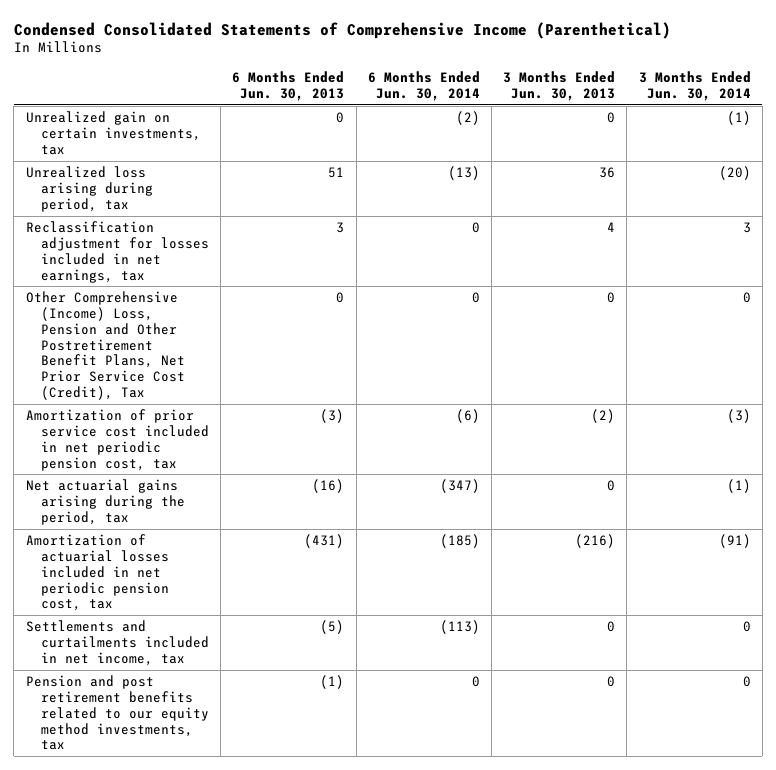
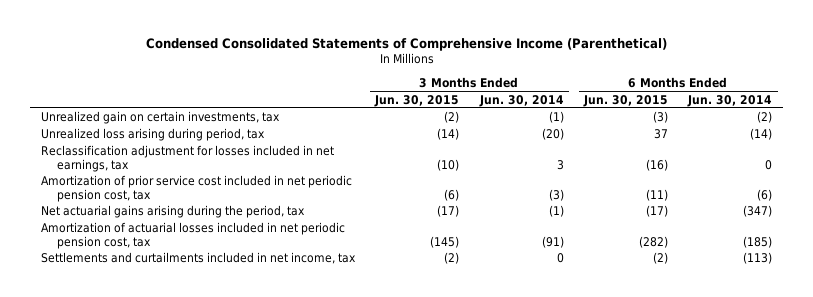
- | 6 Months Ended Jun. 30, 2013 | 6 Months Ended Jun. 30, 2014 | 3 Months Ended Jun. 30, 2013 | 3 Months Ended Jun. 30, 2014
+ | 3 Months Ended Jun. 30, 2015 | 3 Months Ended Jun. 30, 2014 | 6 Months Ended Jun. 30, 2015 | 6 Months Ended Jun. 30, 2014
- Unrealized loss arising during period, tax | 51 | (13) | 36 | (20)
+ Unrealized loss arising during period, tax | (14) | (20) | 37 | (14)
- Other Comprehensive (Income) Loss, Pension and Other Postretirement Benefit Plans, Net Prior Service Cost (Credit), Tax | 0 | 0 | 0 | 0
- Pension and post retirement benefits related to our equity method investments, tax | (1) | 0 | 0 | 0

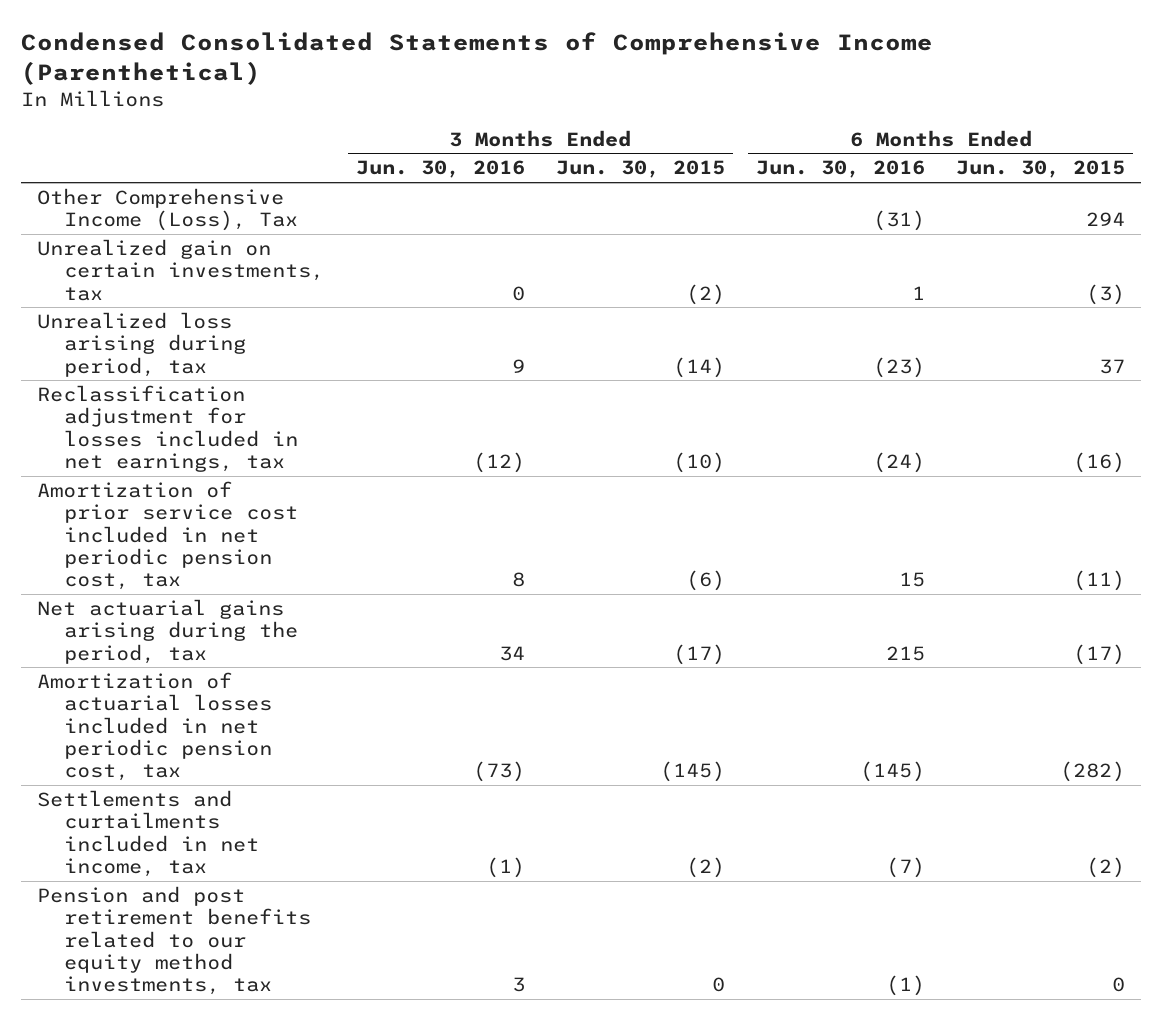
- | 3 Months Ended Jun. 30, 2015 | 3 Months Ended Jun. 30, 2014 | 6 Months Ended Jun. 30, 2015 | 6 Months Ended Jun. 30, 2014
+ | 3 Months Ended Jun. 30, 2016 | 3 Months Ended Jun. 30, 2015 | 6 Months Ended Jun. 30, 2016 | 6 Months Ended Jun. 30, 2015
+ Other Comprehensive Income (Loss), Tax | | | (31) | 294
+ Pension and post retirement benefits related to our equity method investments, tax | 3 | 0 | (1) | 0

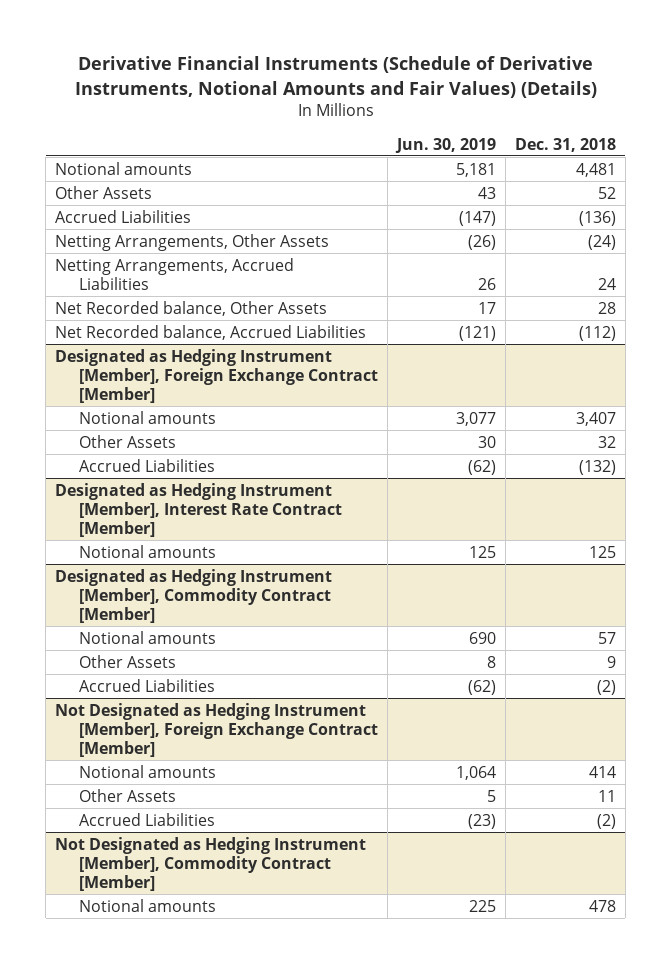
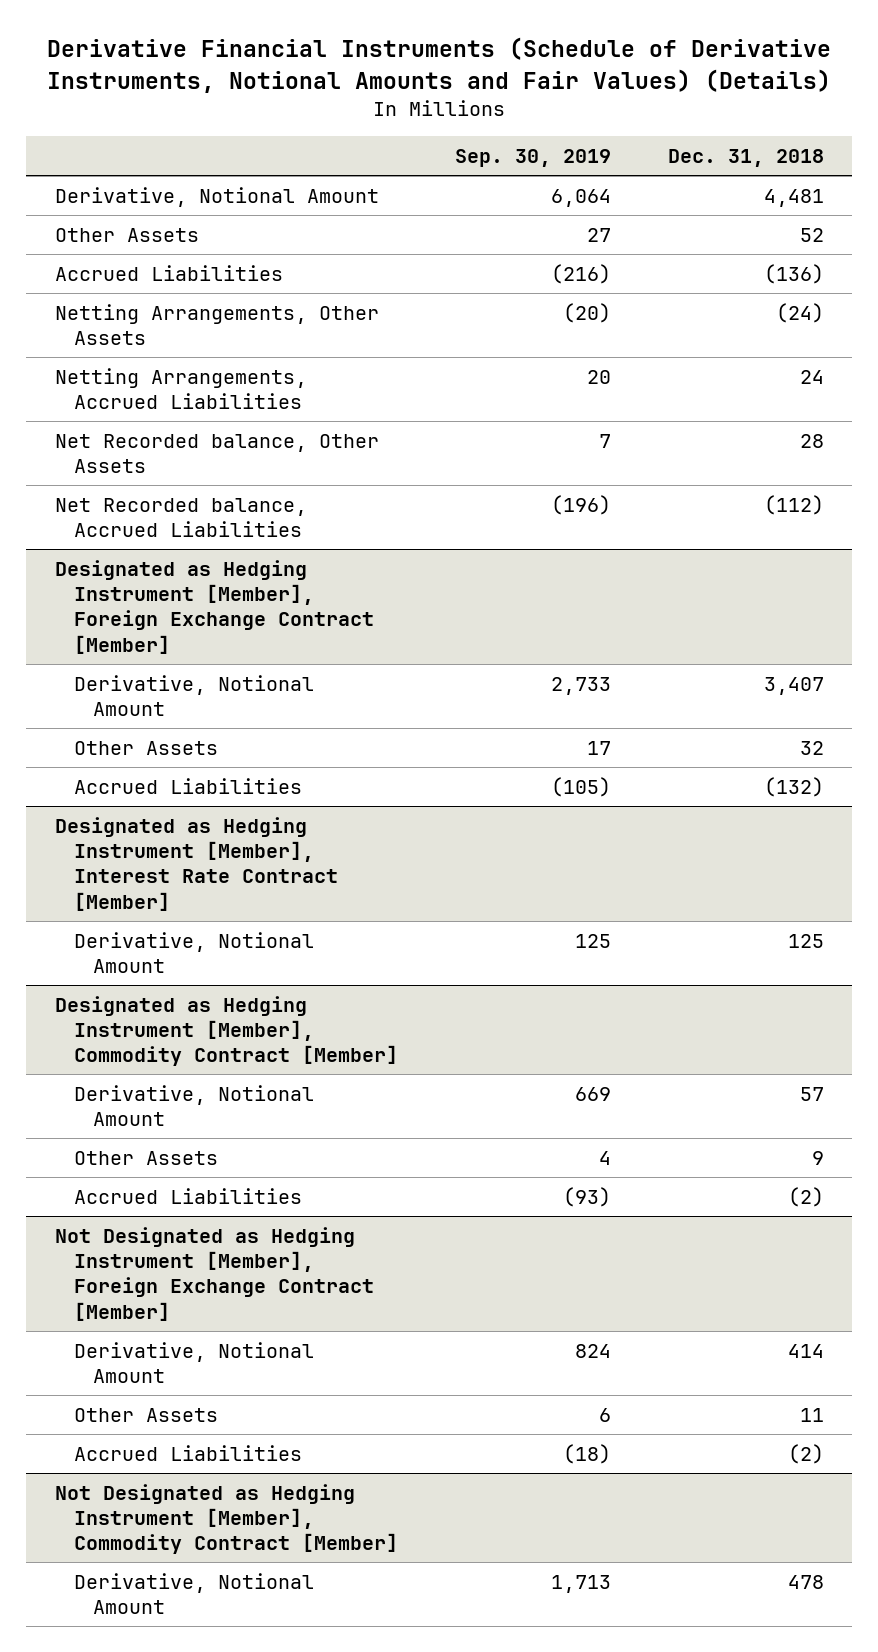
- | Jun. 30, 2019 | Dec. 31, 2018
+ | Sep. 30, 2019 | Dec. 31, 2018
- Notional amounts | 5,181 | 4,481
+ Derivative, Notional Amount | 6,064 | 4,481
@ Designated as Hedging Instrument [Member], Foreign Exchange Contract [Member]
- Notional amounts | 3,077 | 3,407
+ Derivative, Notional Amount | 2,733 | 3,407
@ Designated as Hedging Instrument [Member], Interest Rate Contract [Member]
- Notional amounts | 125 | 125
+ Derivative, Notional Amount | 125 | 125
@ Designated as Hedging Instrument [Member], Commodity Contract [Member]
- Notional amounts | 690 | 57
+ Derivative, Notional Amount | 669 | 57
@ Not Designated as Hedging Instrument [Member], Foreign Exchange Contract [Member]
- Notional amounts | 1,064 | 414
+ Derivative, Notional Amount | 824 | 414
@ Not Designated as Hedging Instrument [Member], Commodity Contract [Member]
- Notional amounts | 225 | 478
+ Derivative, Notional Amount | 1,713 | 478

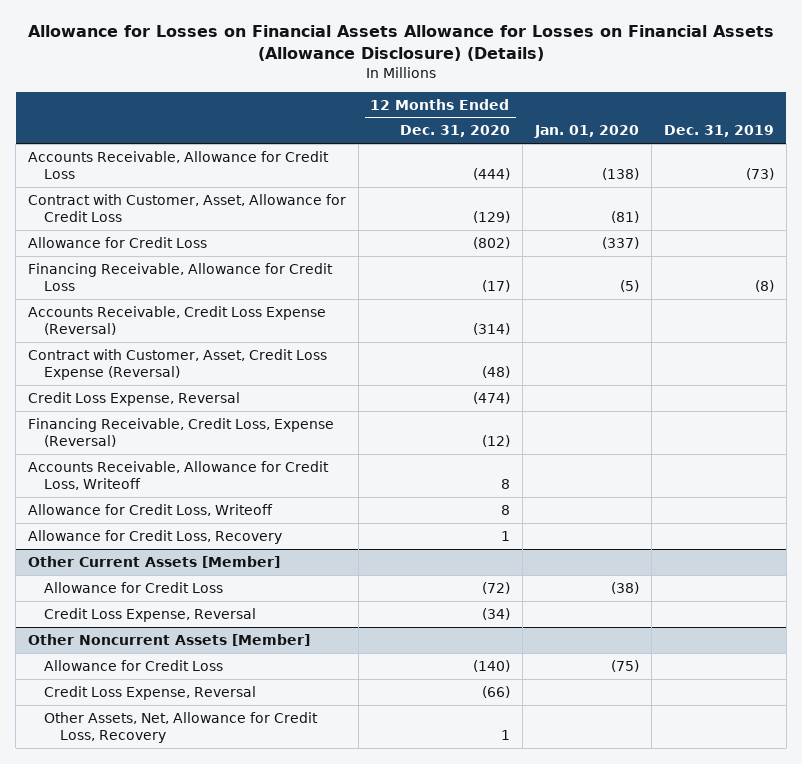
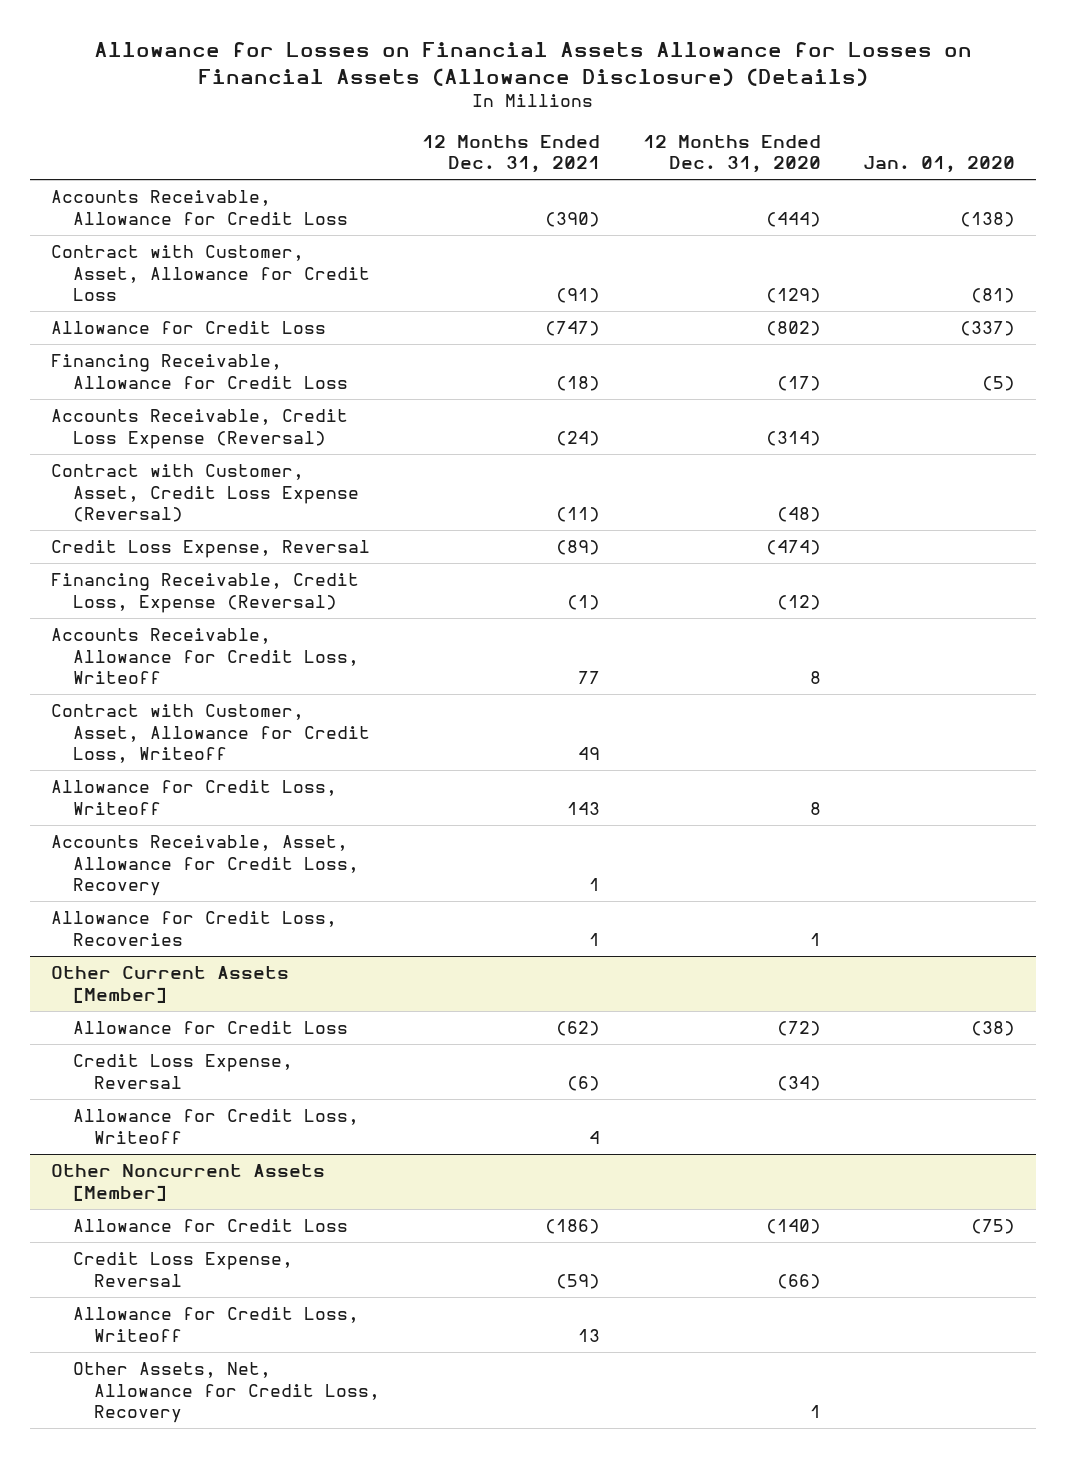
- | 12 Months Ended Dec. 31, 2020 | Jan. 01, 2020 | Dec. 31, 2019
+ | 12 Months Ended Dec. 31, 2021 | 12 Months Ended Dec. 31, 2020 | Jan. 01, 2020
+ Contract with Customer, Asset, Allowance for Credit Loss, Writeoff | 49 | |
- Allowance for Credit Loss, Recovery | 1 | |
+ Accounts Receivable, Asset, Allowance for Credit Loss, Recovery | 1 | |
+ Allowance for Credit Loss, Recoveries | 1 | 1 |
@ Other Current Assets [Member]
+ Allowance for Credit Loss, Writeoff | 4 | |
@ Other Noncurrent Assets [Member]
+ Allowance for Credit Loss, Writeoff | 13 | |

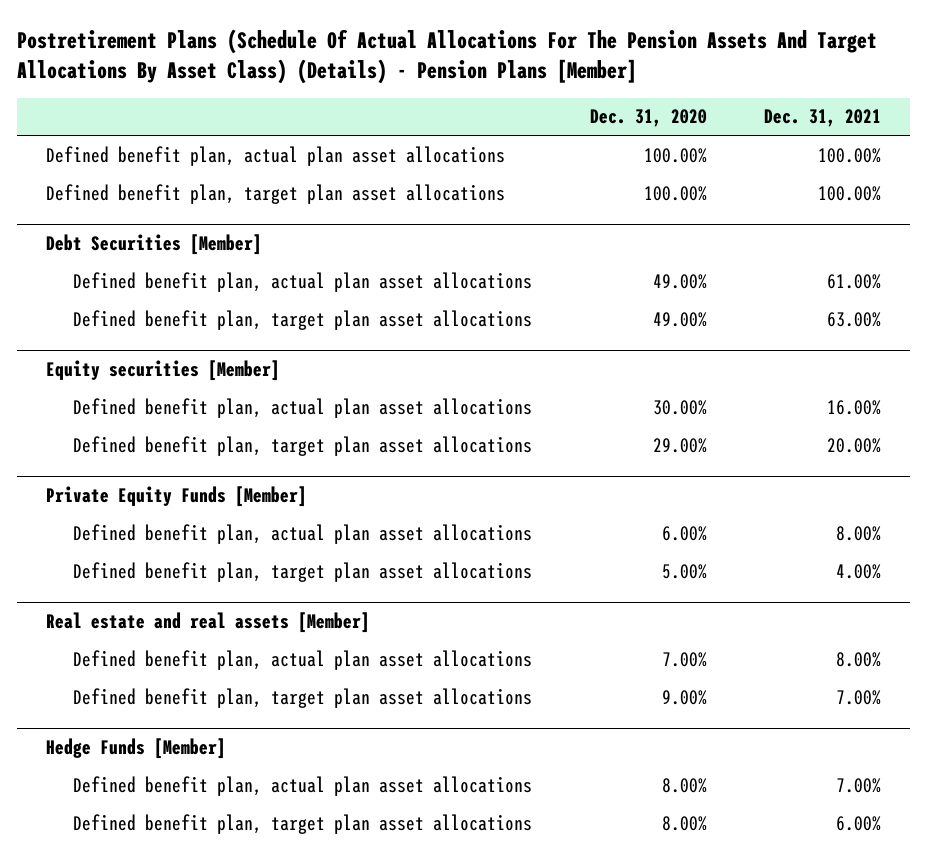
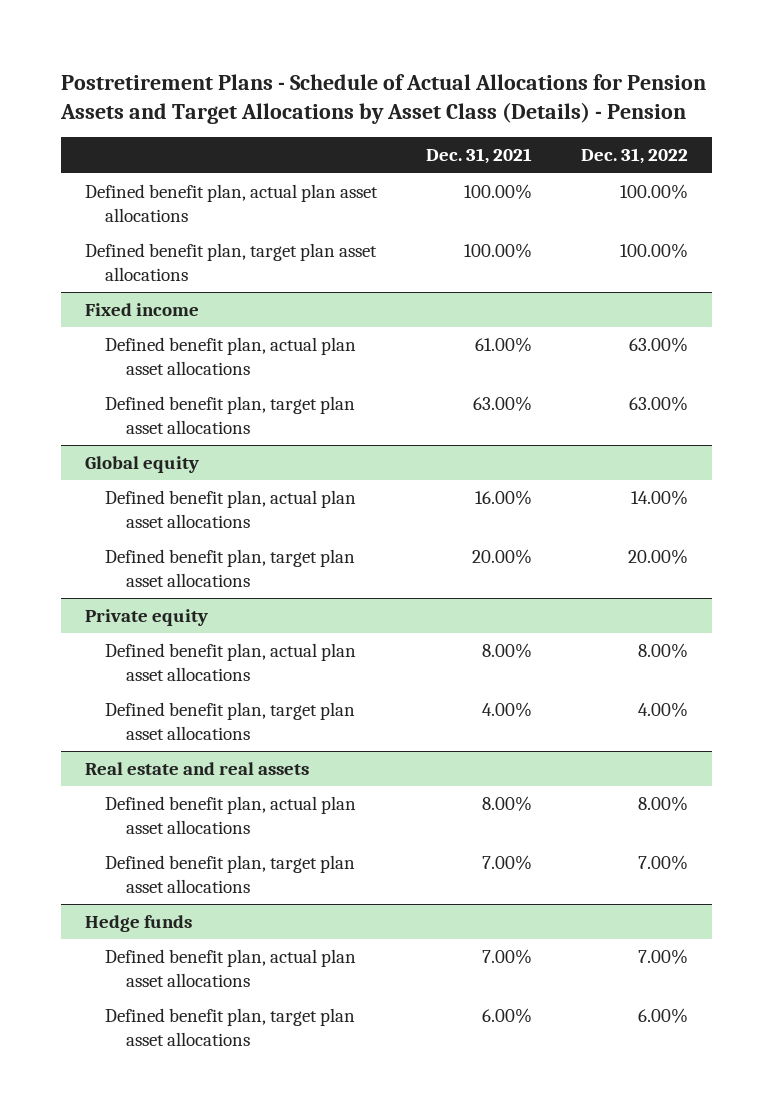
- Postretirement Plans (Schedule Of Actual Allocations For The Pension Assets And Target Allocations By Asset Class) (Details) - Pension Plans [Member]
+ Postretirement Plans - Schedule of Actual Allocations for Pension Assets and Target Allocations by Asset Class (Details) - Pension
- | Dec. 31, 2020 | Dec. 31, 2021
+ | Dec. 31, 2021 | Dec. 31, 2022
- Debt Securities [Member]
+ Fixed income
- Equity securities [Member]
+ Global equity
- Private Equity Funds [Member]
+ Private equity
- Real estate and real assets [Member]
+ Real estate and real assets
- Hedge Funds [Member]
+ Hedge funds

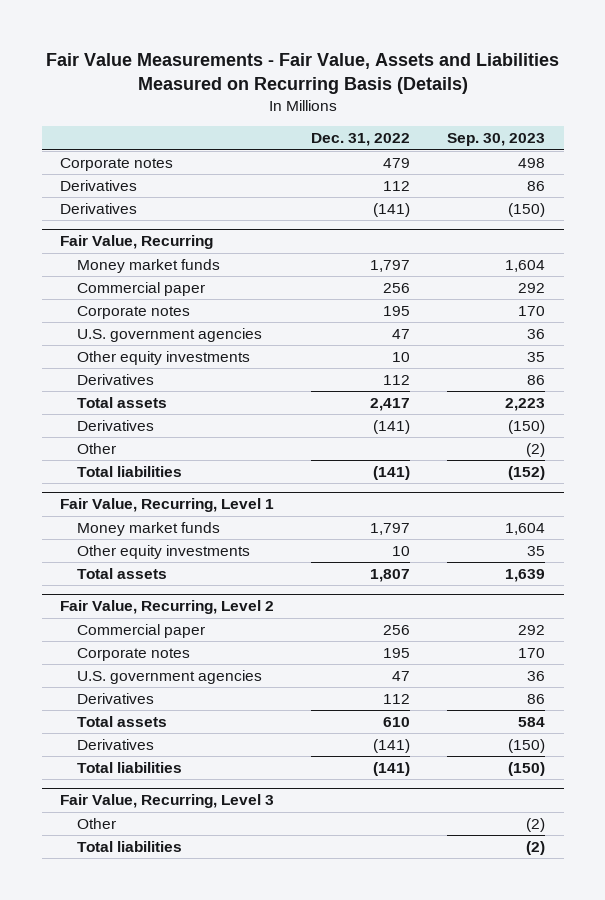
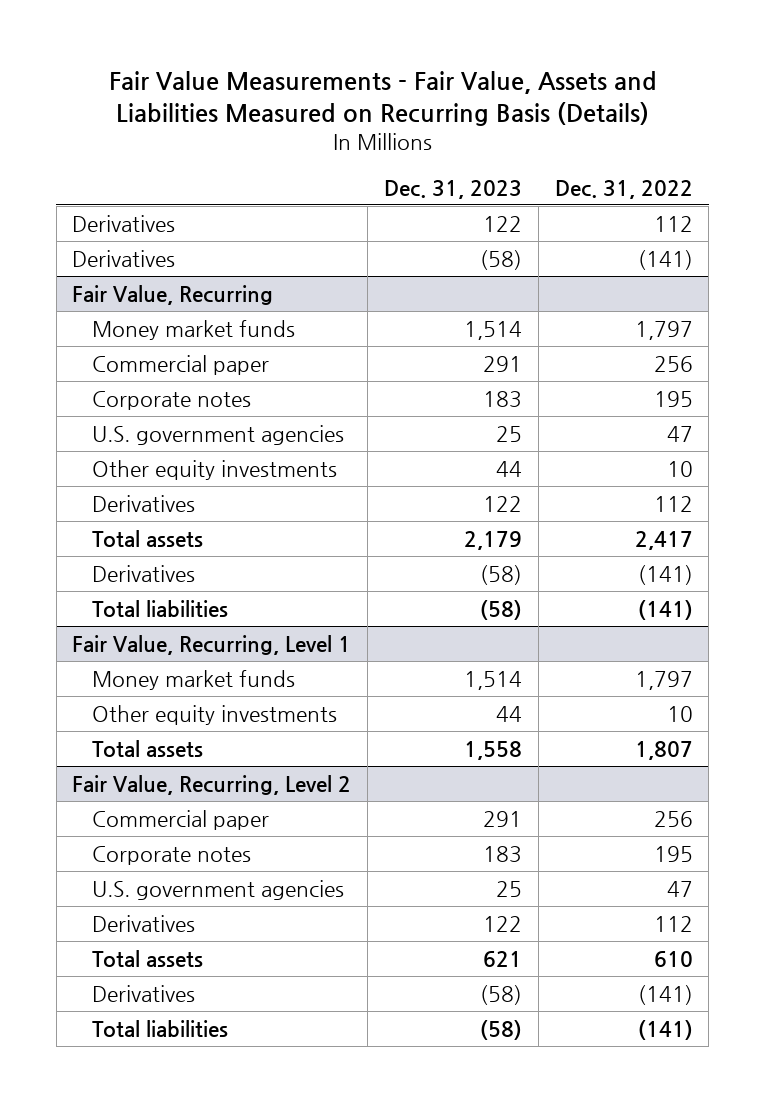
- | Dec. 31, 2022 | Sep. 30, 2023
+ | Dec. 31, 2023 | Dec. 31, 2022
- Corporate notes | 479 | 498
@ Fair Value, Recurring
- Other | | (2)
- Fair Value, Recurring, Level 3
- Other | | (2)
- Total liabilities | | (2)

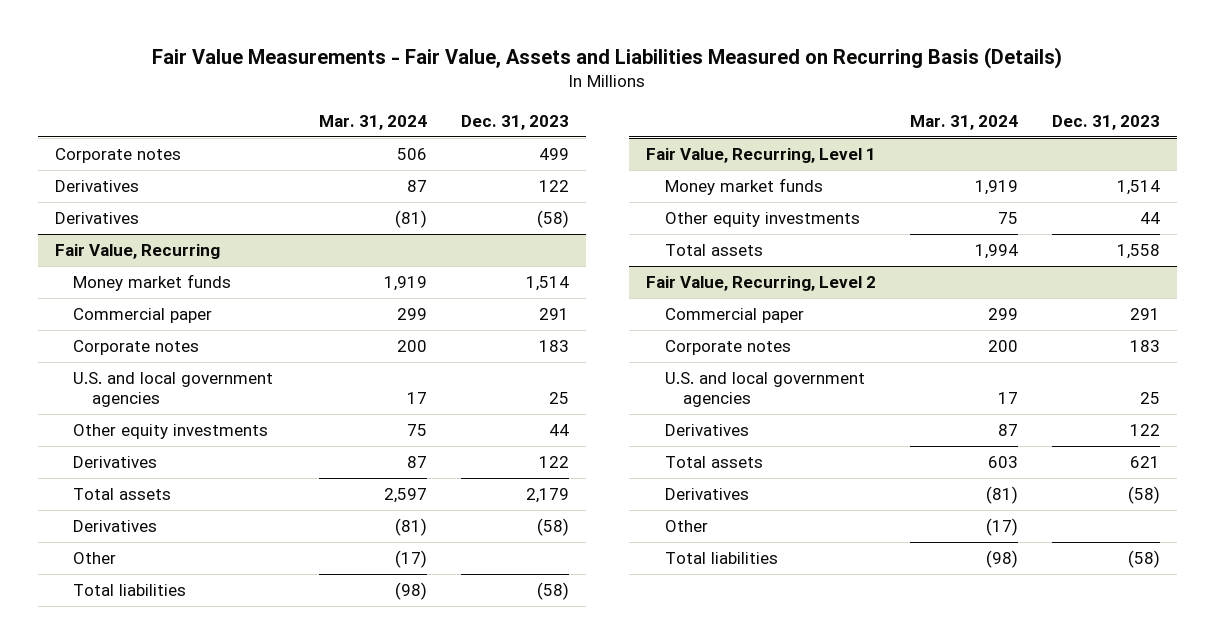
- | Dec. 31, 2023 | Dec. 31, 2022
+ | Mar. 31, 2024 | Dec. 31, 2023
+ Corporate notes | 506 | 499
@ Fair Value, Recurring
- U.S. government agencies | 25 | 47
+ U.S. and local government agencies | 17 | 25
+ Other | (17) |
@ Fair Value, Recurring, Level 2
- U.S. government agencies | 25 | 47
+ U.S. and local government agencies | 17 | 25
+ Other | (17) |

